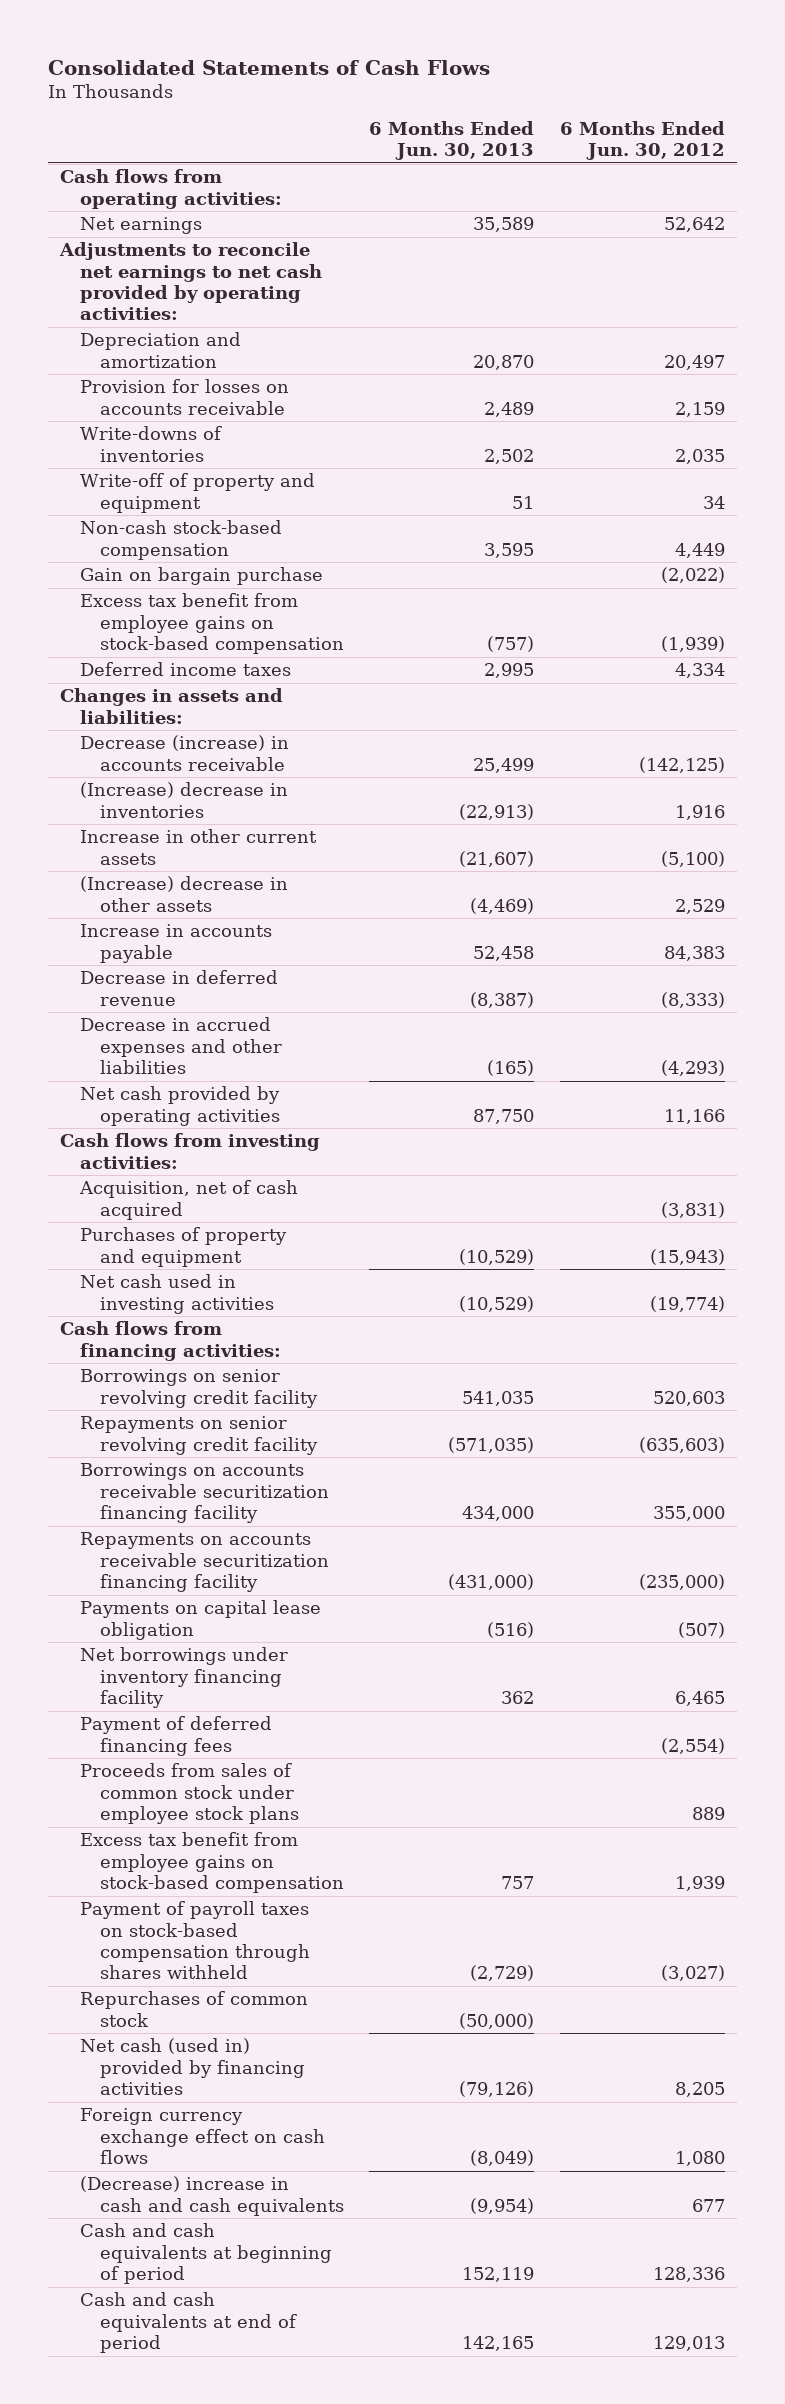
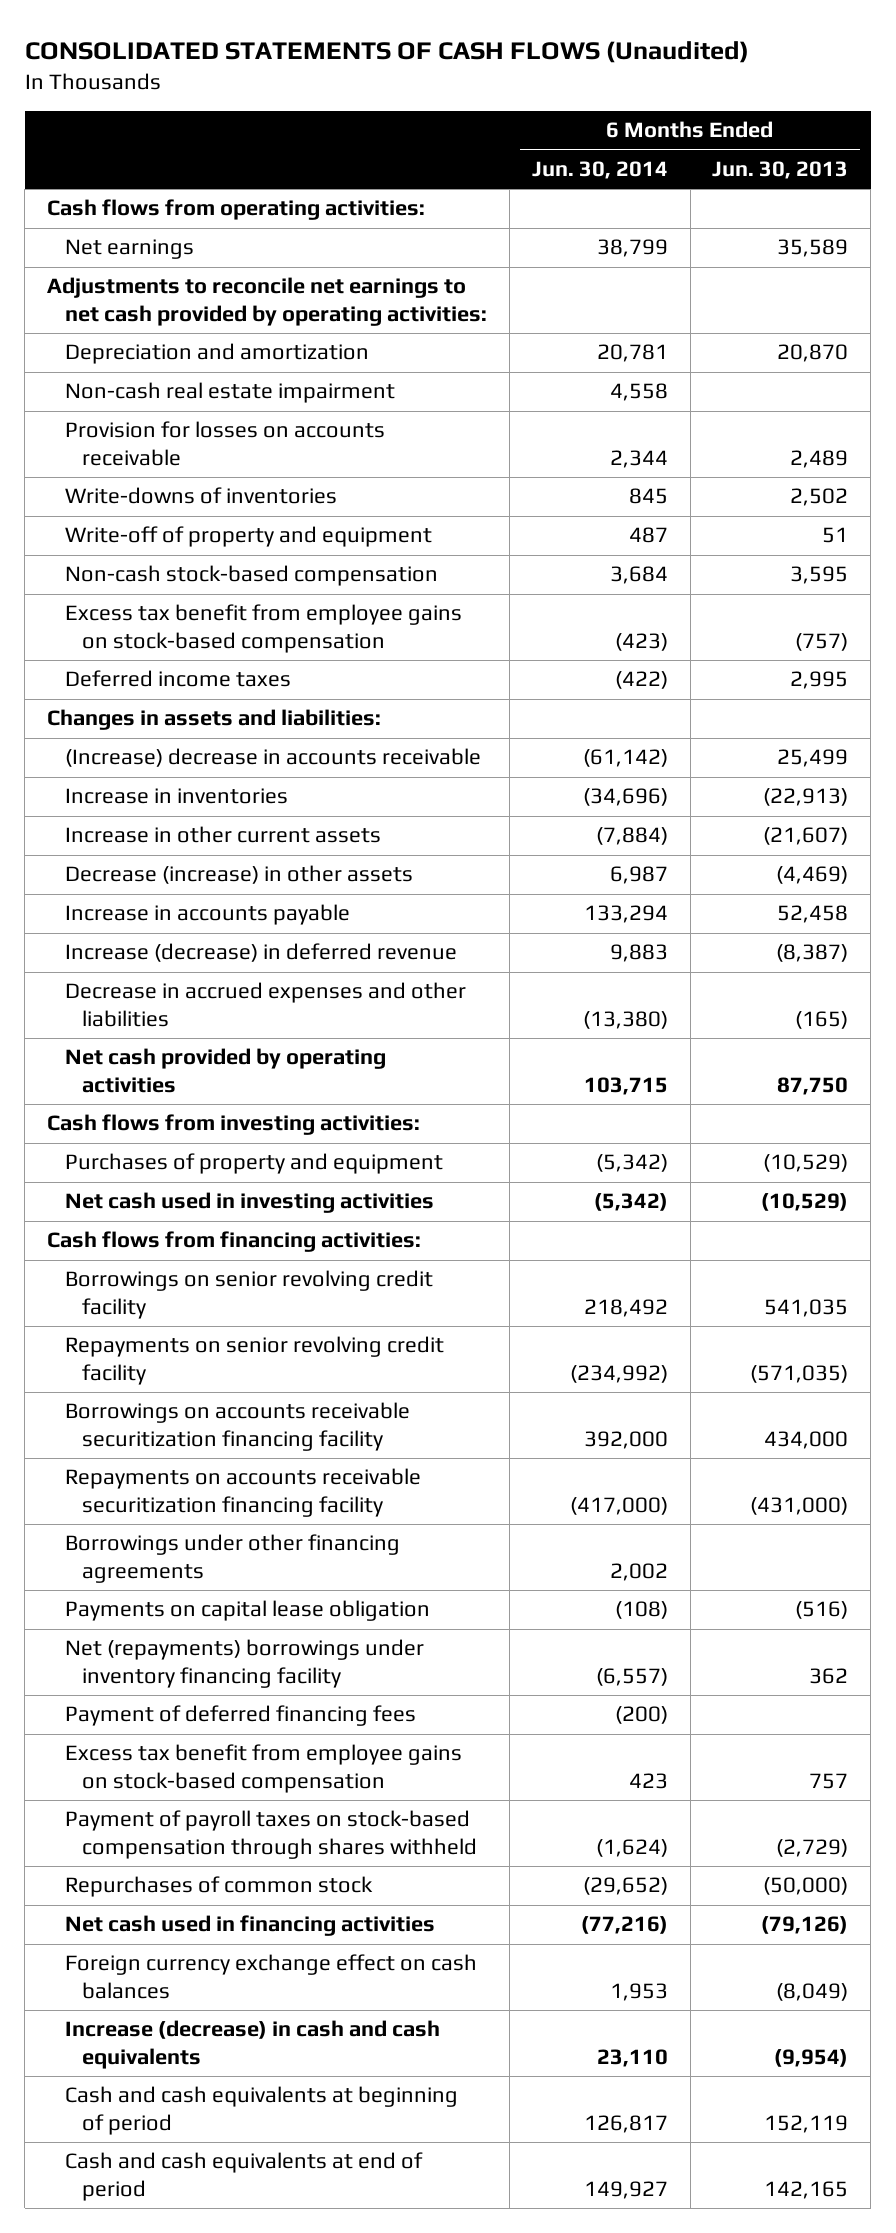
- Consolidated Statements of Cash Flows
+ CONSOLIDATED STATEMENTS OF CASH FLOWS (Unaudited)
- | 6 Months Ended Jun. 30, 2013 | 6 Months Ended Jun. 30, 2012
+ | 6 Months Ended Jun. 30, 2014 | 6 Months Ended Jun. 30, 2013
+ Non-cash real estate impairment | 4,558 |
- Gain on bargain purchase | | (2,022)
- Decrease (increase) in accounts receivable | 25,499 | (142,125)
- (Increase) decrease in inventories | (22,913) | 1,916
+ (Increase) decrease in accounts receivable | (61,142) | 25,499
+ Increase in inventories | (34,696) | (22,913)
- (Increase) decrease in other assets | (4,469) | 2,529
+ Decrease (increase) in other assets | 6,987 | (4,469)
- Decrease in deferred revenue | (8,387) | (8,333)
+ Increase (decrease) in deferred revenue | 9,883 | (8,387)
- Acquisition, net of cash acquired | | (3,831)
+ Borrowings under other financing agreements | 2,002 |
- Net borrowings under inventory financing facility | 362 | 6,465
+ Net (repayments) borrowings under inventory financing facility | (6,557) | 362
- Proceeds from sales of common stock under employee stock plans | | 889
- Net cash (used in) provided by financing activities | (79,126) | 8,205
- Foreign currency exchange effect on cash flows | (8,049) | 1,080
- (Decrease) increase in cash and cash equivalents | (9,954) | 677
+ Net cash used in financing activities | (77,216) | (79,126)
+ Foreign currency exchange effect on cash balances | 1,953 | (8,049)
+ Increase (decrease) in cash and cash equivalents | 23,110 | (9,954)

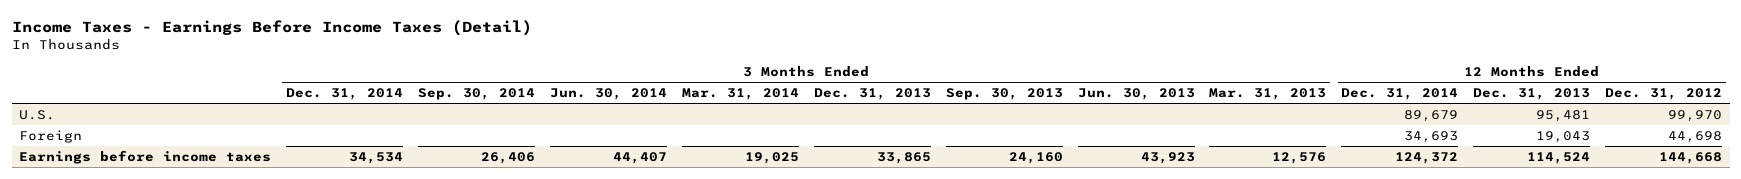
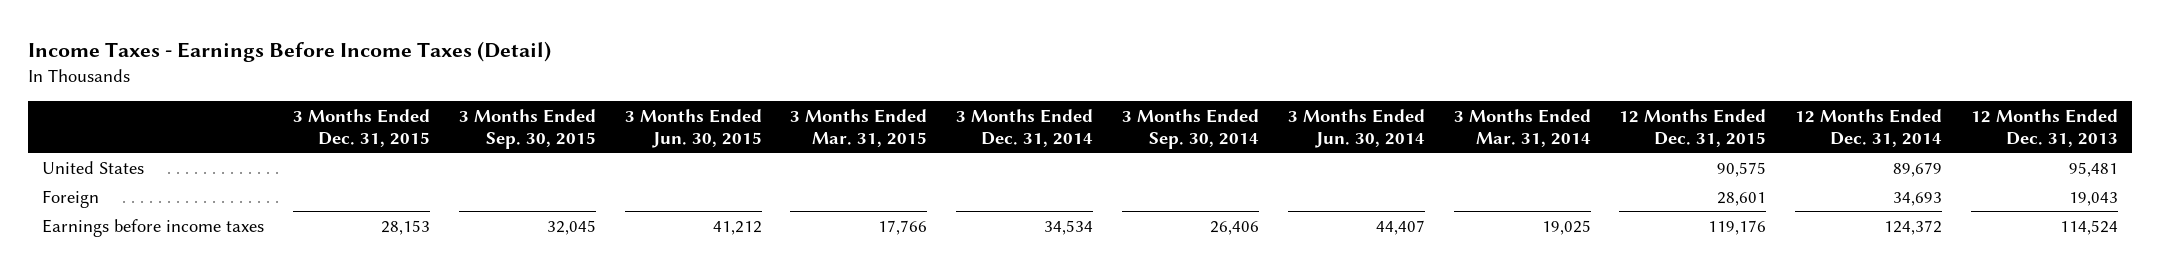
- | 3 Months Ended Dec. 31, 2014 | 3 Months Ended Sep. 30, 2014 | 3 Months Ended Jun. 30, 2014 | 3 Months Ended Mar. 31, 2014 | 3 Months Ended Dec. 31, 2013 | 3 Months Ended Sep. 30, 2013 | 3 Months Ended Jun. 30, 2013 | 3 Months Ended Mar. 31, 2013 | 12 Months Ended Dec. 31, 2014 | 12 Months Ended Dec. 31, 2013 | 12 Months Ended Dec. 31, 2012
+ | 3 Months Ended Dec. 31, 2015 | 3 Months Ended Sep. 30, 2015 | 3 Months Ended Jun. 30, 2015 | 3 Months Ended Mar. 31, 2015 | 3 Months Ended Dec. 31, 2014 | 3 Months Ended Sep. 30, 2014 | 3 Months Ended Jun. 30, 2014 | 3 Months Ended Mar. 31, 2014 | 12 Months Ended Dec. 31, 2015 | 12 Months Ended Dec. 31, 2014 | 12 Months Ended Dec. 31, 2013
- U.S. | | | | | | | | | 89,679 | 95,481 | 99,970
+ United States | | | | | | | | | 90,575 | 89,679 | 95,481

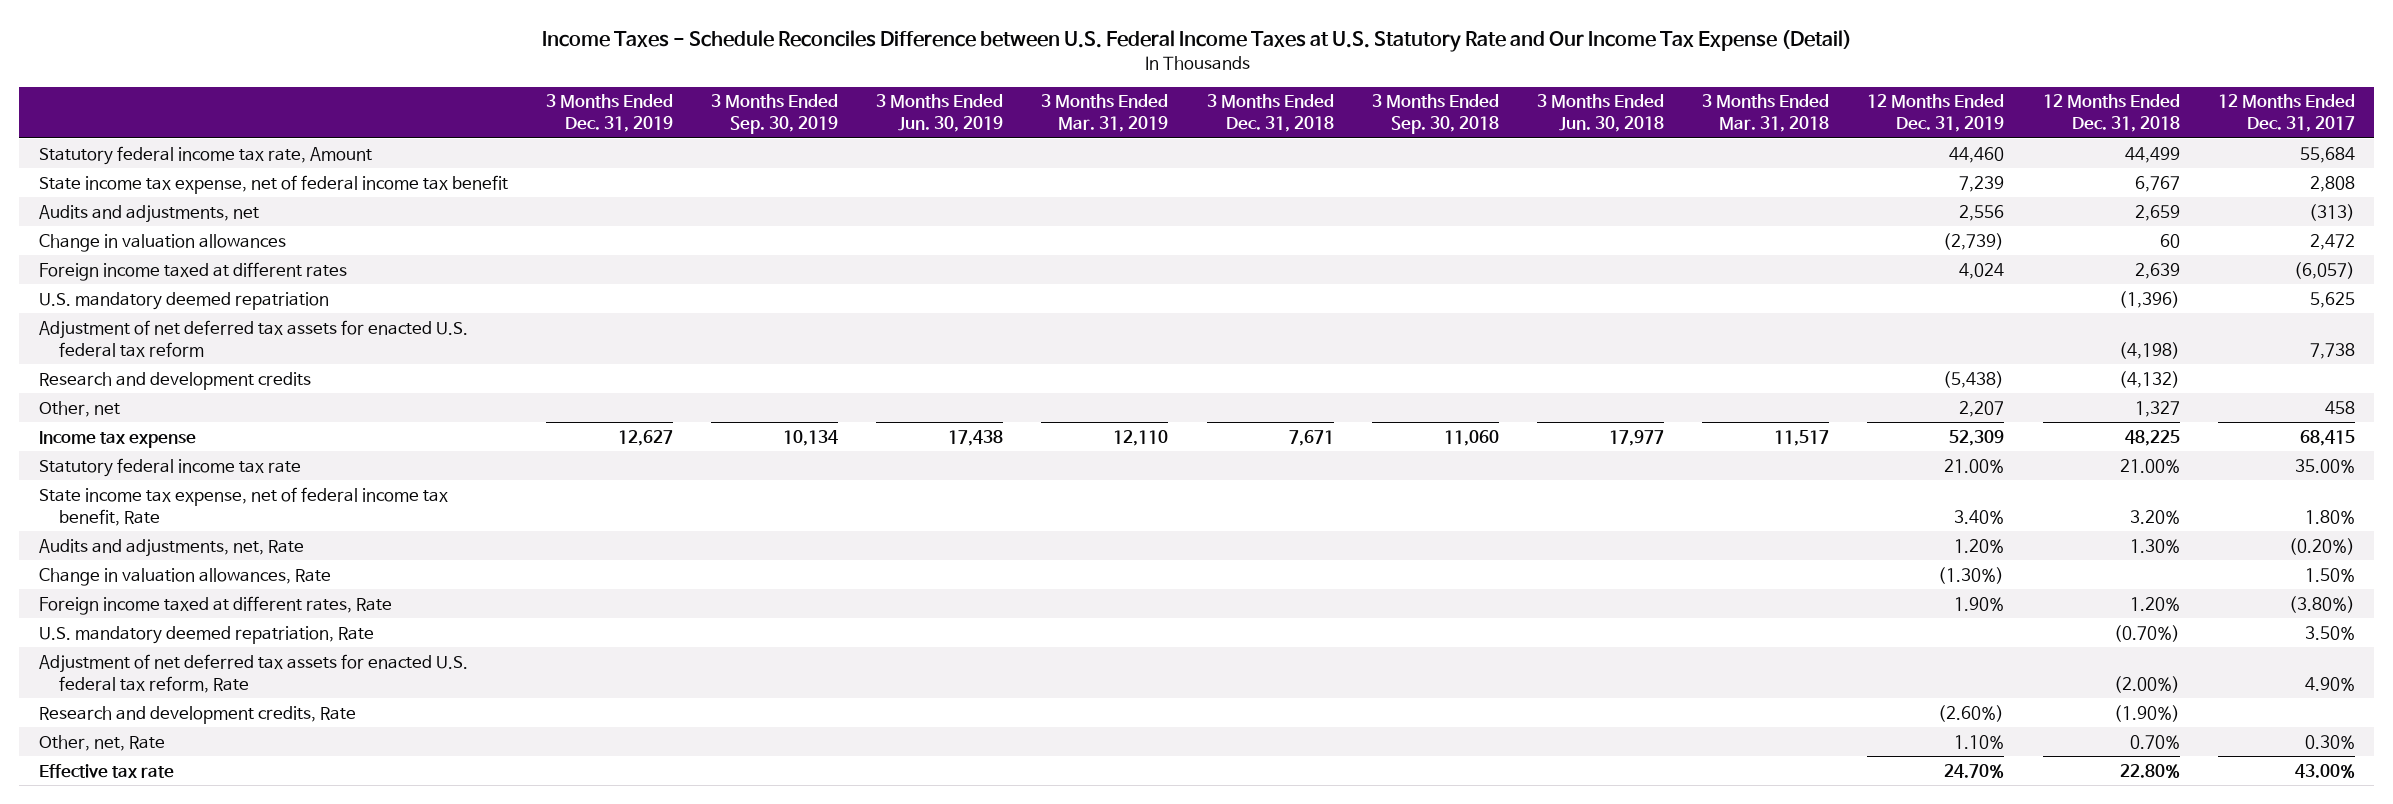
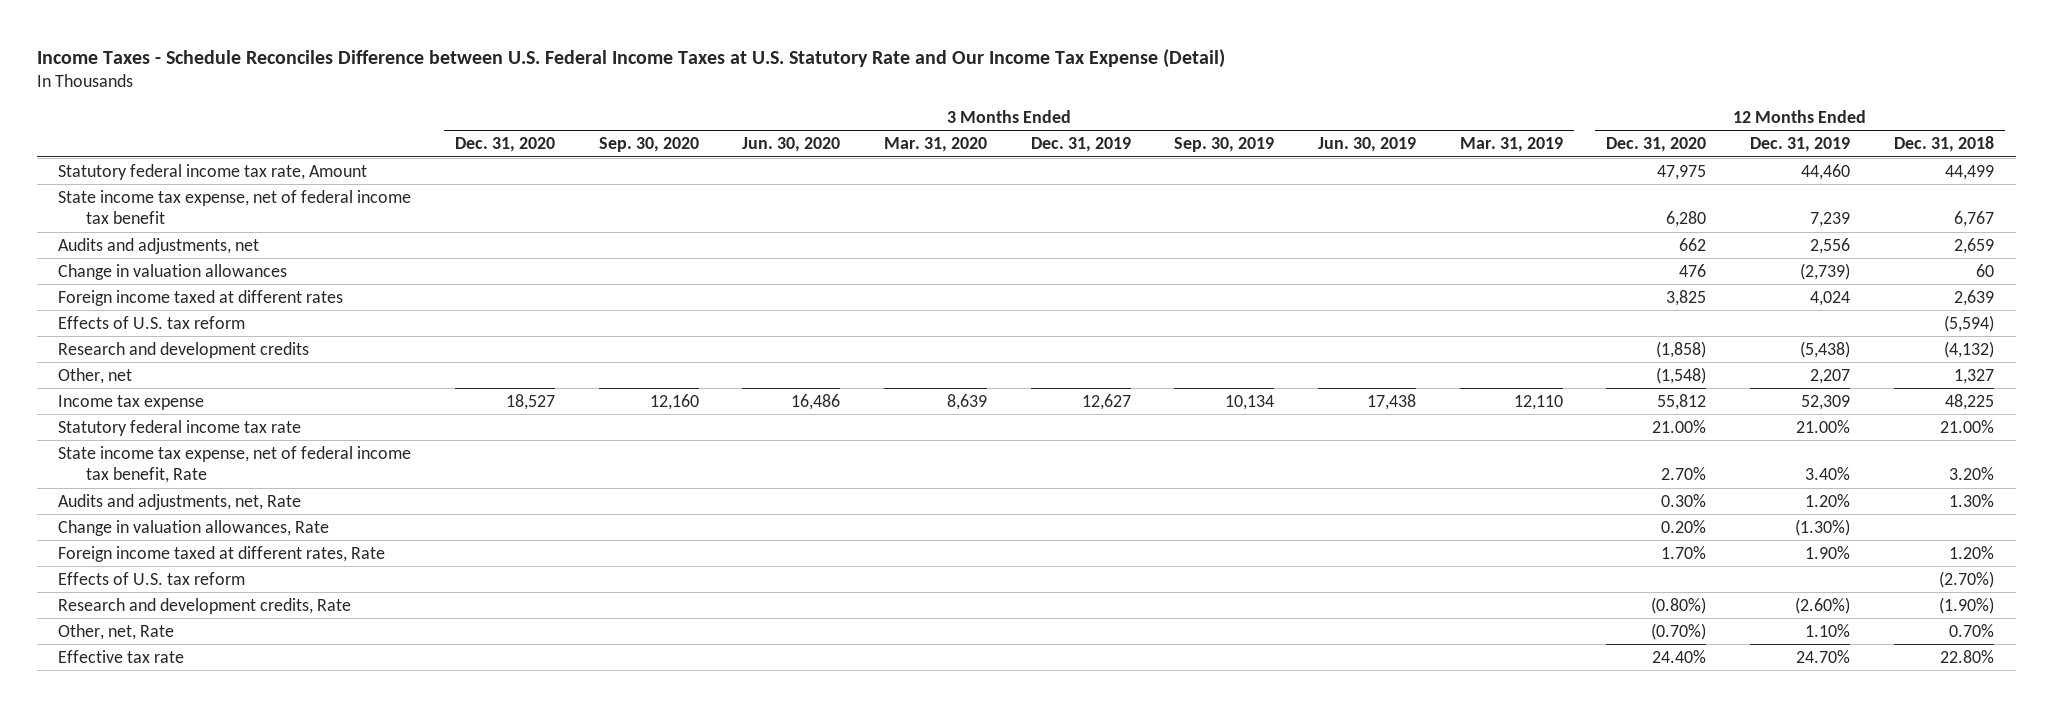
- | 3 Months Ended Dec. 31, 2019 | 3 Months Ended Sep. 30, 2019 | 3 Months Ended Jun. 30, 2019 | 3 Months Ended Mar. 31, 2019 | 3 Months Ended Dec. 31, 2018 | 3 Months Ended Sep. 30, 2018 | 3 Months Ended Jun. 30, 2018 | 3 Months Ended Mar. 31, 2018 | 12 Months Ended Dec. 31, 2019 | 12 Months Ended Dec. 31, 2018 | 12 Months Ended Dec. 31, 2017
+ | 3 Months Ended Dec. 31, 2020 | 3 Months Ended Sep. 30, 2020 | 3 Months Ended Jun. 30, 2020 | 3 Months Ended Mar. 31, 2020 | 3 Months Ended Dec. 31, 2019 | 3 Months Ended Sep. 30, 2019 | 3 Months Ended Jun. 30, 2019 | 3 Months Ended Mar. 31, 2019 | 12 Months Ended Dec. 31, 2020 | 12 Months Ended Dec. 31, 2019 | 12 Months Ended Dec. 31, 2018
- U.S. mandatory deemed repatriation | | | | | | | | | | (1,396) | 5,625
- Adjustment of net deferred tax assets for enacted U.S. federal tax reform | | | | | | | | | | (4,198) | 7,738
+ Effects of U.S. tax reform | | | | | | | | | | | (5,594)
- U.S. mandatory deemed repatriation, Rate | | | | | | | | | | (0.70%) | 3.50%
- Adjustment of net deferred tax assets for enacted U.S. federal tax reform, Rate | | | | | | | | | | (2.00%) | 4.90%
+ Effects of U.S. tax reform | | | | | | | | | | | (2.70%)

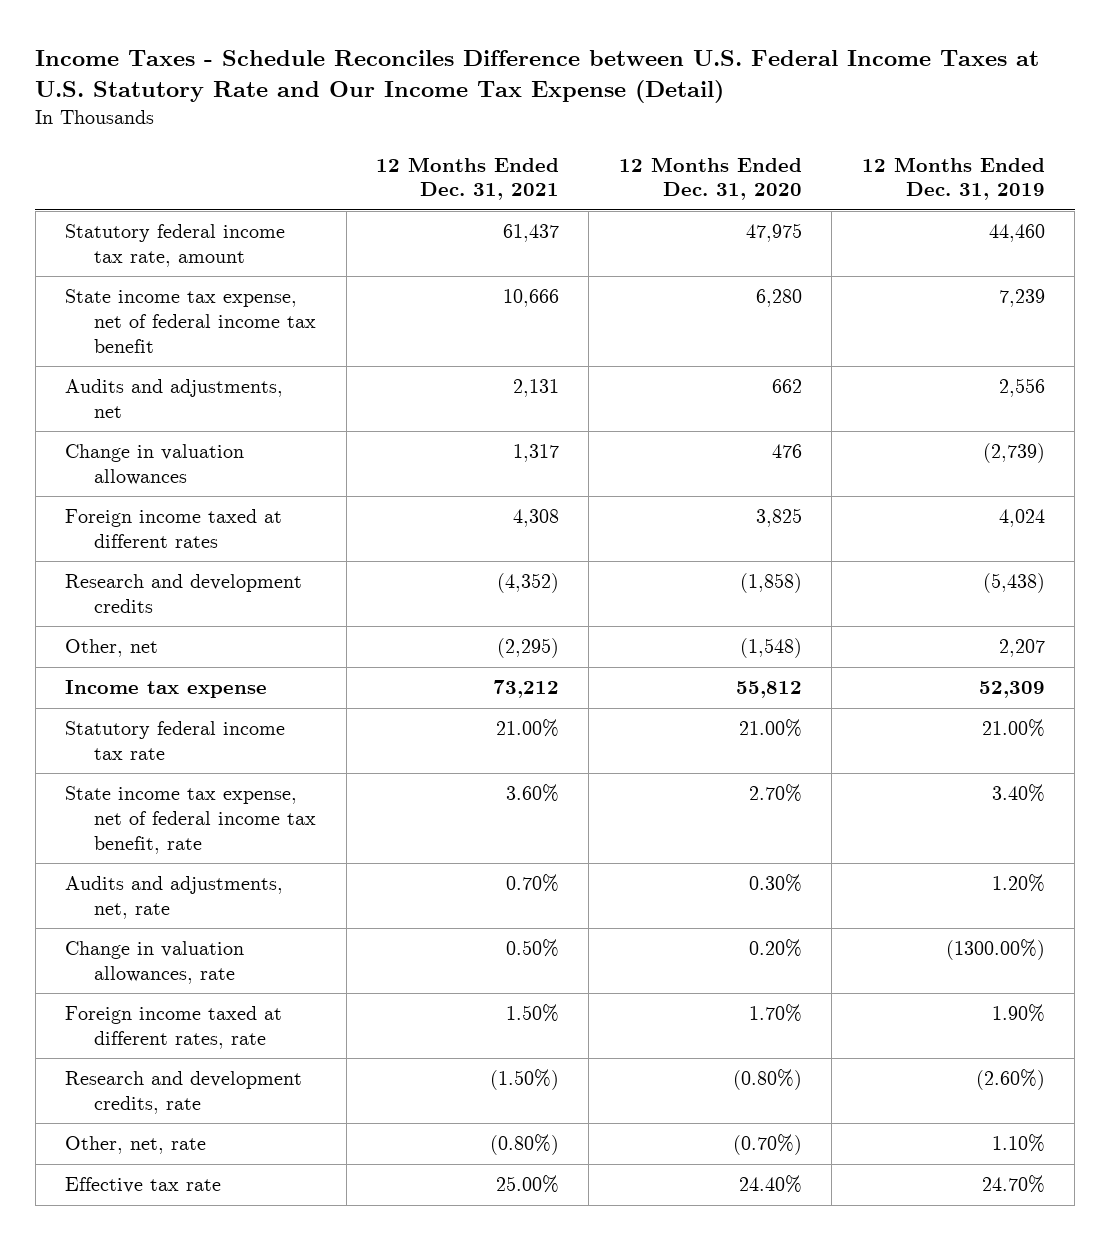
- | 3 Months Ended Dec. 31, 2020 | 3 Months Ended Sep. 30, 2020 | 3 Months Ended Jun. 30, 2020 | 3 Months Ended Mar. 31, 2020 | 3 Months Ended Dec. 31, 2019 | 3 Months Ended Sep. 30, 2019 | 3 Months Ended Jun. 30, 2019 | 3 Months Ended Mar. 31, 2019 | 12 Months Ended Dec. 31, 2020 | 12 Months Ended Dec. 31, 2019 | 12 Months Ended Dec. 31, 2018
+ | 12 Months Ended Dec. 31, 2021 | 12 Months Ended Dec. 31, 2020 | 12 Months Ended Dec. 31, 2019
- Statutory federal income tax rate, Amount | | | | | | | | | 47,975 | 44,460 | 44,499
+ Statutory federal income tax rate, amount | 61,437 | 47,975 | 44,460
- Effects of U.S. tax reform | | | | | | | | | | | (5,594)
- State income tax expense, net of federal income tax benefit, Rate | | | | | | | | | 2.70% | 3.40% | 3.20%
- Audits and adjustments, net, Rate | | | | | | | | | 0.30% | 1.20% | 1.30%
- Change in valuation allowances, Rate | | | | | | | | | 0.20% | (1.30%) |
- Foreign income taxed at different rates, Rate | | | | | | | | | 1.70% | 1.90% | 1.20%
- Effects of U.S. tax reform | | | | | | | | | | | (2.70%)
- Research and development credits, Rate | | | | | | | | | (0.80%) | (2.60%) | (1.90%)
- Other, net, Rate | | | | | | | | | (0.70%) | 1.10% | 0.70%
+ State income tax expense, net of federal income tax benefit, rate | 3.60% | 2.70% | 3.40%
+ Audits and adjustments, net, rate | 0.70% | 0.30% | 1.20%
+ Change in valuation allowances, rate | 0.50% | 0.20% | (1300.00%)
+ Foreign income taxed at different rates, rate | 1.50% | 1.70% | 1.90%
+ Research and development credits, rate | (1.50%) | (0.80%) | (2.60%)
+ Other, net, rate | (0.80%) | (0.70%) | 1.10%

